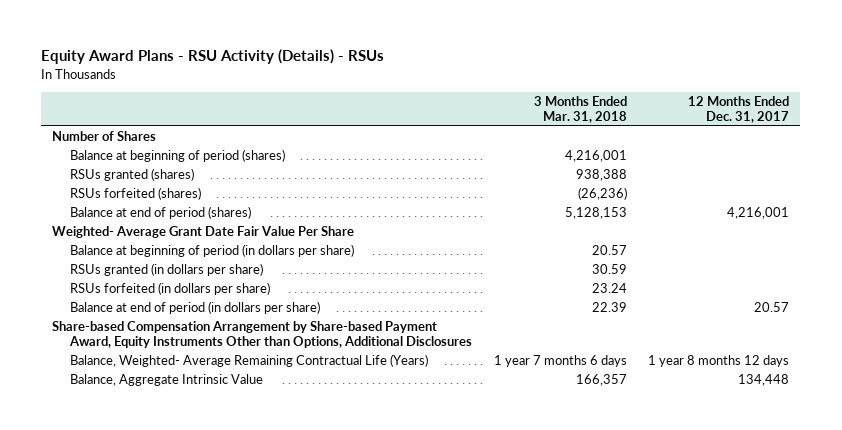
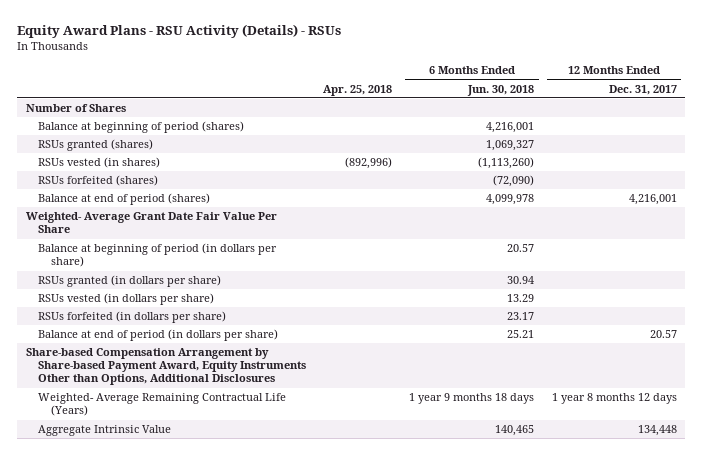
- | 3 Months Ended Mar. 31, 2018 | 12 Months Ended Dec. 31, 2017
+ | Apr. 25, 2018 | 6 Months Ended Jun. 30, 2018 | 12 Months Ended Dec. 31, 2017
+ RSUs vested (in shares) | (892,996) | (1,113,260) |
+ RSUs vested (in dollars per share) | | 13.29 |
- Balance, Weighted- Average Remaining Contractual Life (Years) | 1 year 7 months 6 days | 1 year 8 months 12 days
- Balance, Aggregate Intrinsic Value | 166,357 | 134,448
+ Weighted- Average Remaining Contractual Life (Years) | | 1 year 9 months 18 days | 1 year 8 months 12 days
+ Aggregate Intrinsic Value | | 140,465 | 134,448

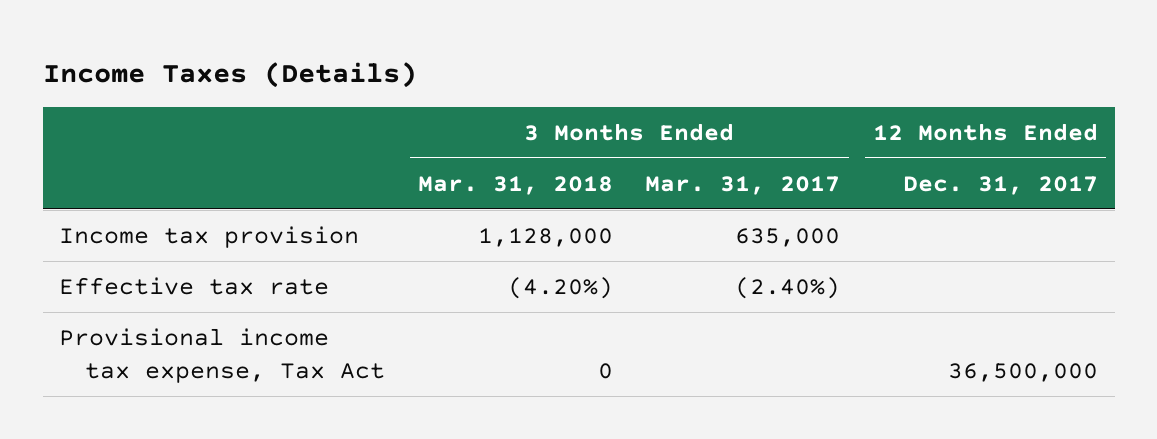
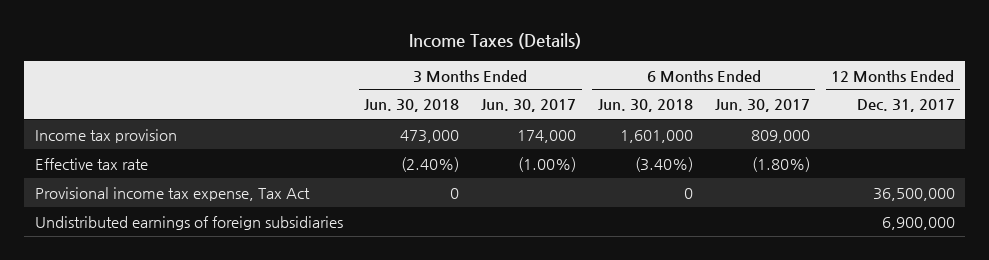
- | 3 Months Ended Mar. 31, 2018 | 3 Months Ended Mar. 31, 2017 | 12 Months Ended Dec. 31, 2017
+ | 3 Months Ended Jun. 30, 2018 | 3 Months Ended Jun. 30, 2017 | 6 Months Ended Jun. 30, 2018 | 6 Months Ended Jun. 30, 2017 | 12 Months Ended Dec. 31, 2017
+ Undistributed earnings of foreign subsidiaries | | | | | 6,900,000

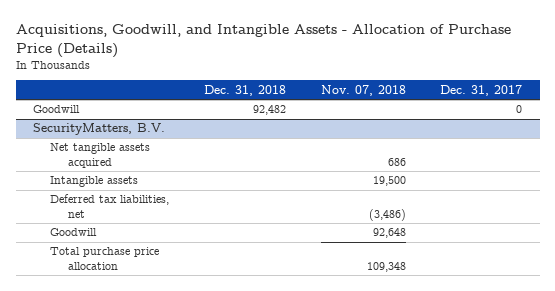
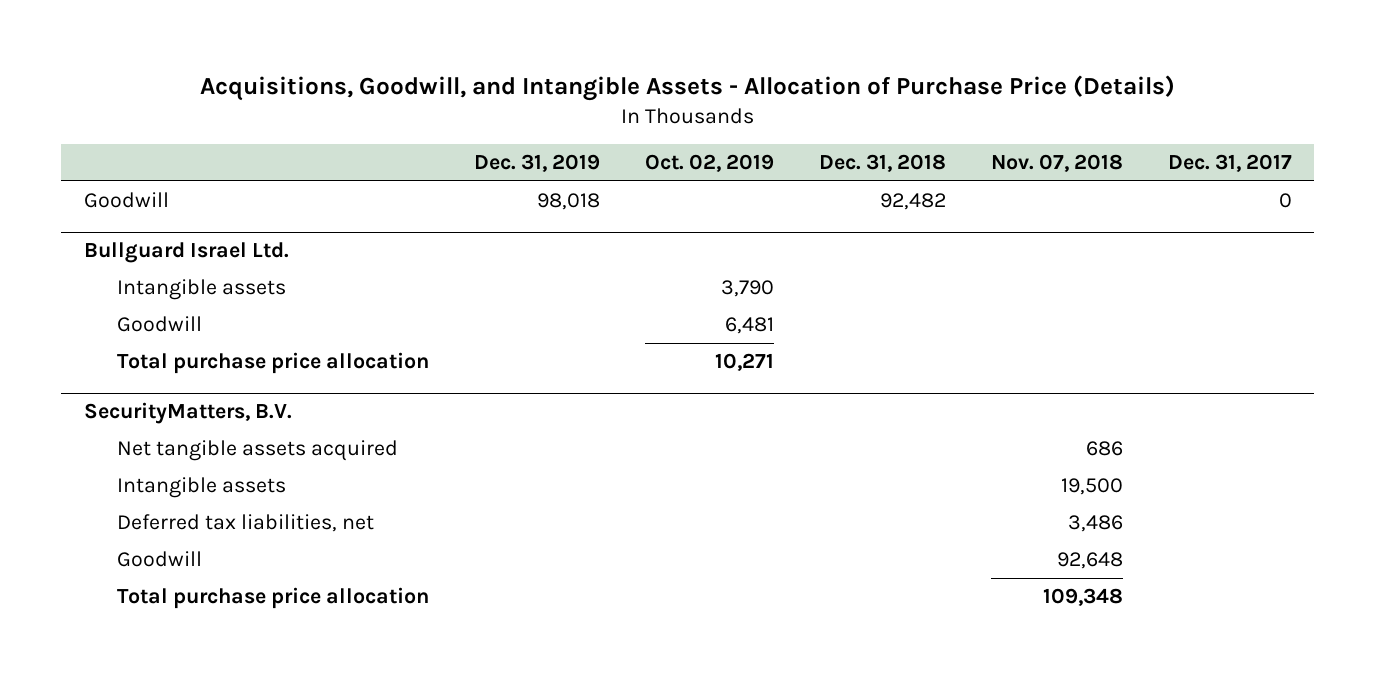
- | Dec. 31, 2018 | Nov. 07, 2018 | Dec. 31, 2017
+ | Dec. 31, 2019 | Oct. 02, 2019 | Dec. 31, 2018 | Nov. 07, 2018 | Dec. 31, 2017
+ Bullguard Israel Ltd.
+ Intangible assets | | 3,790 | | |
+ Goodwill | | 6,481 | | |
+ Total purchase price allocation | | 10,271 | | |
@ SecurityMatters, B.V.
- Deferred tax liabilities, net | | (3,486) |
+ Deferred tax liabilities, net | | | | 3,486 |

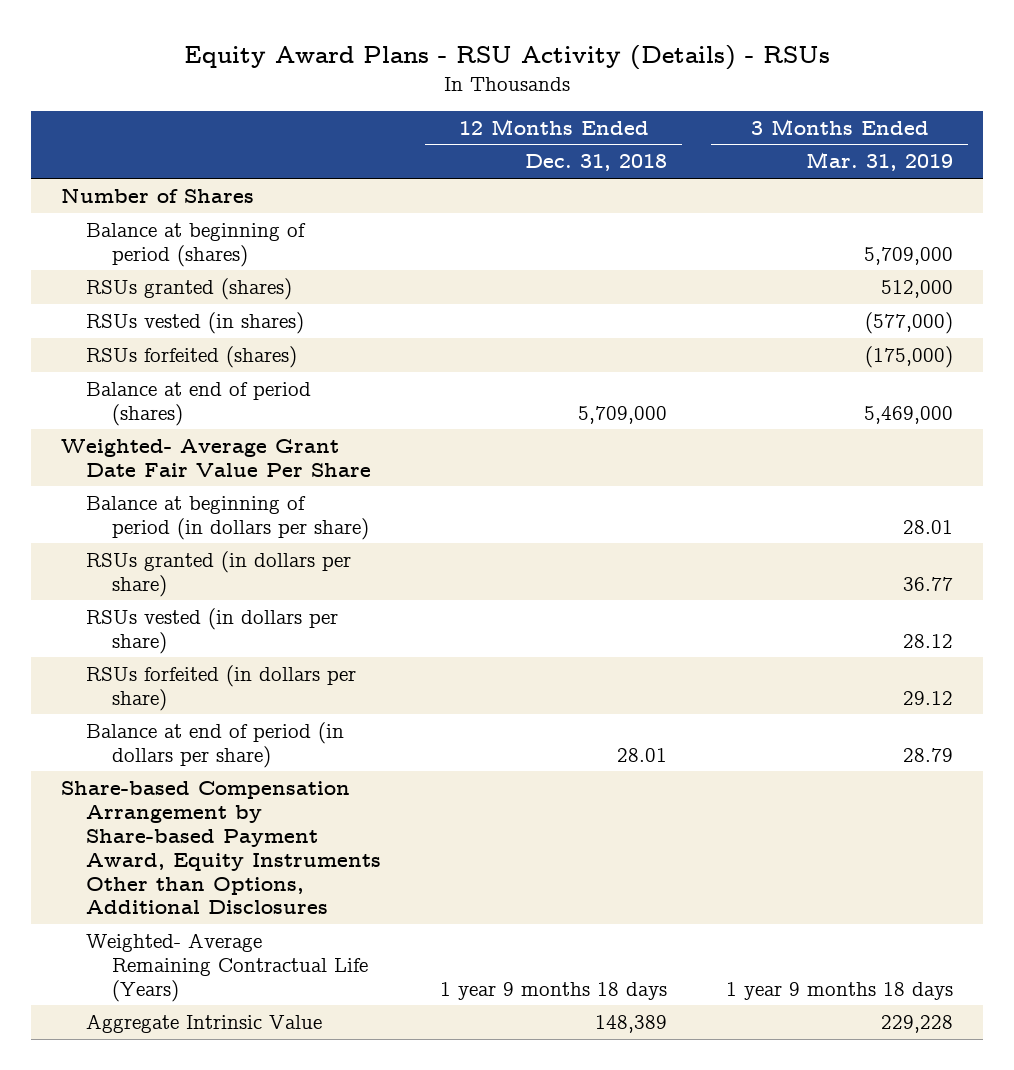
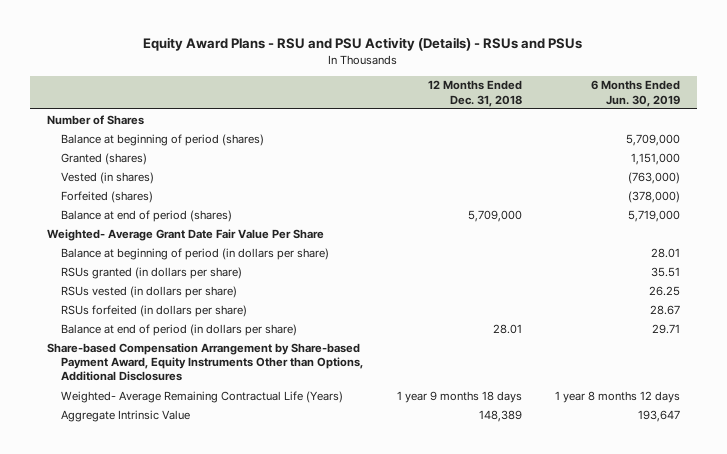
- Equity Award Plans - RSU Activity (Details) - RSUs
+ Equity Award Plans - RSU and PSU Activity (Details) - RSUs and PSUs
- | 12 Months Ended Dec. 31, 2018 | 3 Months Ended Mar. 31, 2019
+ | 12 Months Ended Dec. 31, 2018 | 6 Months Ended Jun. 30, 2019
- RSUs granted (shares) | | 512,000
- RSUs vested (in shares) | | (577,000)
- RSUs forfeited (shares) | | (175,000)
+ Granted (shares) | | 1,151,000
+ Vested (in shares) | | (763,000)
+ Forfeited (shares) | | (378,000)

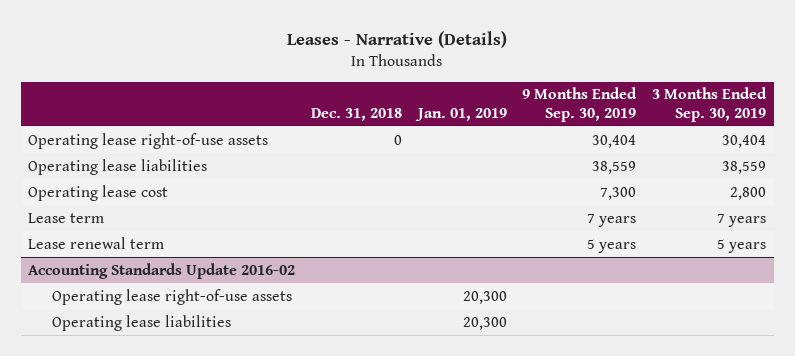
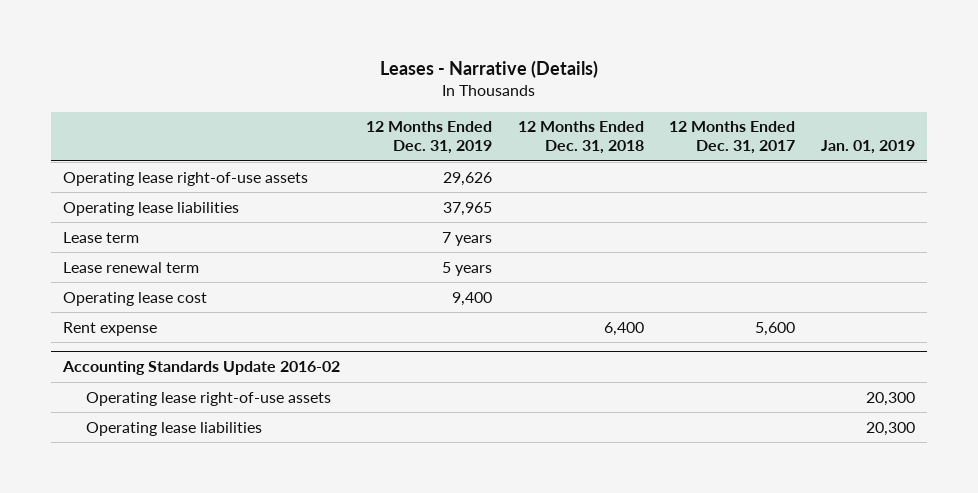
- | Dec. 31, 2018 | Jan. 01, 2019 | 9 Months Ended Sep. 30, 2019 | 3 Months Ended Sep. 30, 2019
+ | 12 Months Ended Dec. 31, 2019 | 12 Months Ended Dec. 31, 2018 | 12 Months Ended Dec. 31, 2017 | Jan. 01, 2019
moved down: Operating lease cost | 9,400 | | |
+ Rent expense | | 6,400 | 5,600 |

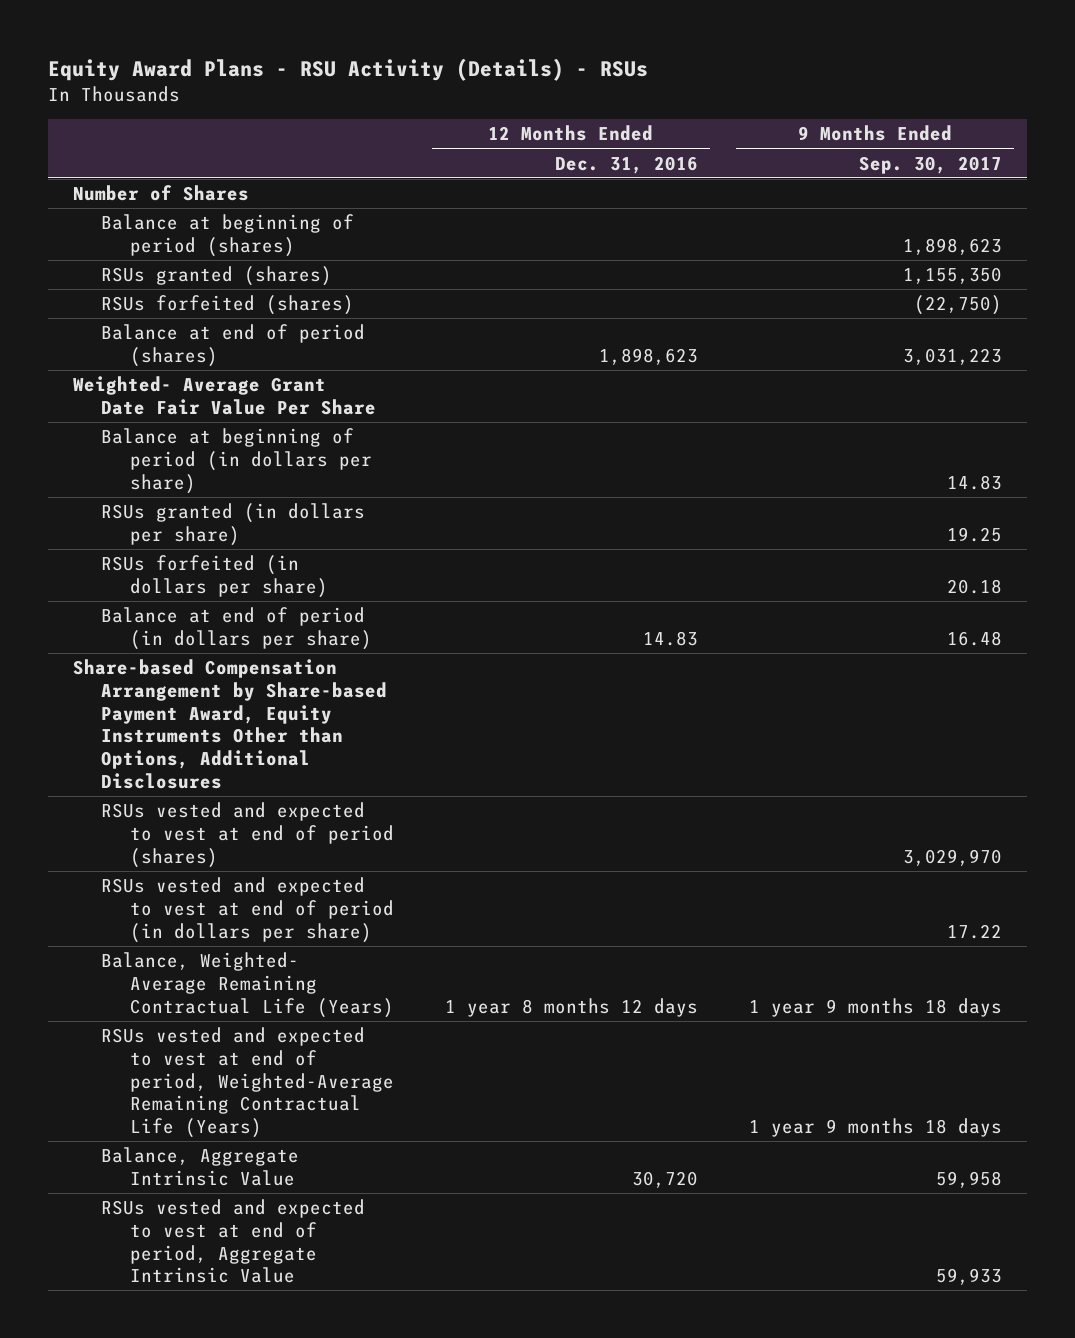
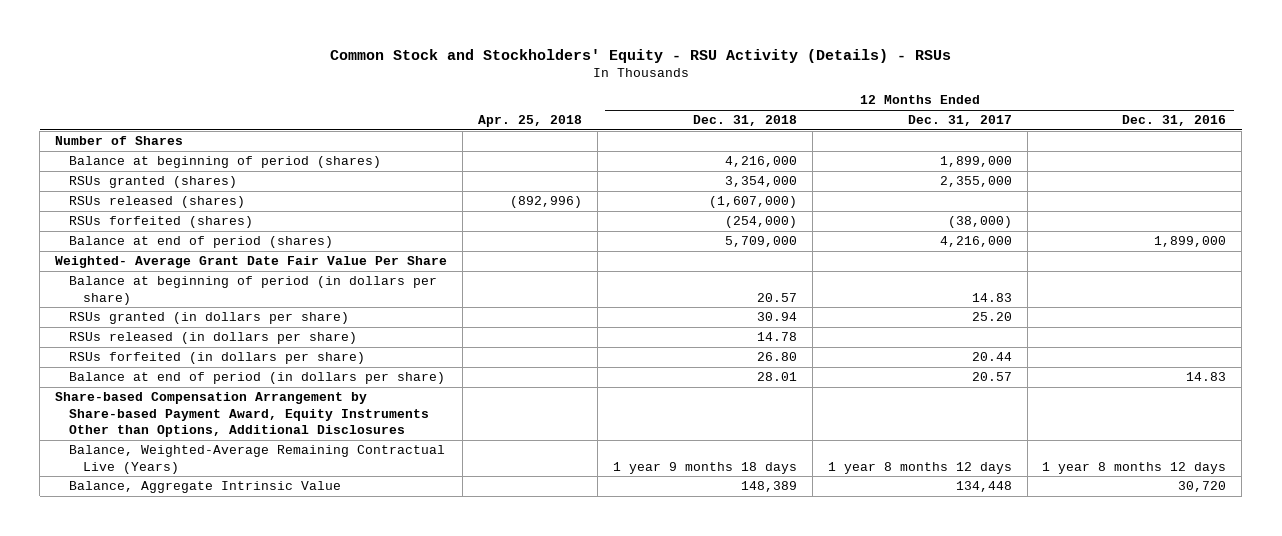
- Equity Award Plans - RSU Activity (Details) - RSUs
+ Common Stock and Stockholders' Equity - RSU Activity (Details) - RSUs
- | 12 Months Ended Dec. 31, 2016 | 9 Months Ended Sep. 30, 2017
+ | Apr. 25, 2018 | 12 Months Ended Dec. 31, 2018 | 12 Months Ended Dec. 31, 2017 | 12 Months Ended Dec. 31, 2016
+ RSUs released (shares) | (892,996) | (1,607,000) | |
- Balance at end of period (shares) | 1,898,623 | 3,031,223
+ Balance at end of period (shares) | | 5,709,000 | 4,216,000 | 1,899,000
+ RSUs released (in dollars per share) | | 14.78 | |
- RSUs vested and expected to vest at end of period (shares) | | 3,029,970
- RSUs vested and expected to vest at end of period (in dollars per share) | | 17.22
- Balance, Weighted- Average Remaining Contractual Life (Years) | 1 year 8 months 12 days | 1 year 9 months 18 days
- RSUs vested and expected to vest at end of period, Weighted-Average Remaining Contractual Life (Years) | | 1 year 9 months 18 days
+ Balance, Weighted-Average Remaining Contractual Live (Years) | | 1 year 9 months 18 days | 1 year 8 months 12 days | 1 year 8 months 12 days
- RSUs vested and expected to vest at end of period, Aggregate Intrinsic Value | | 59,933

